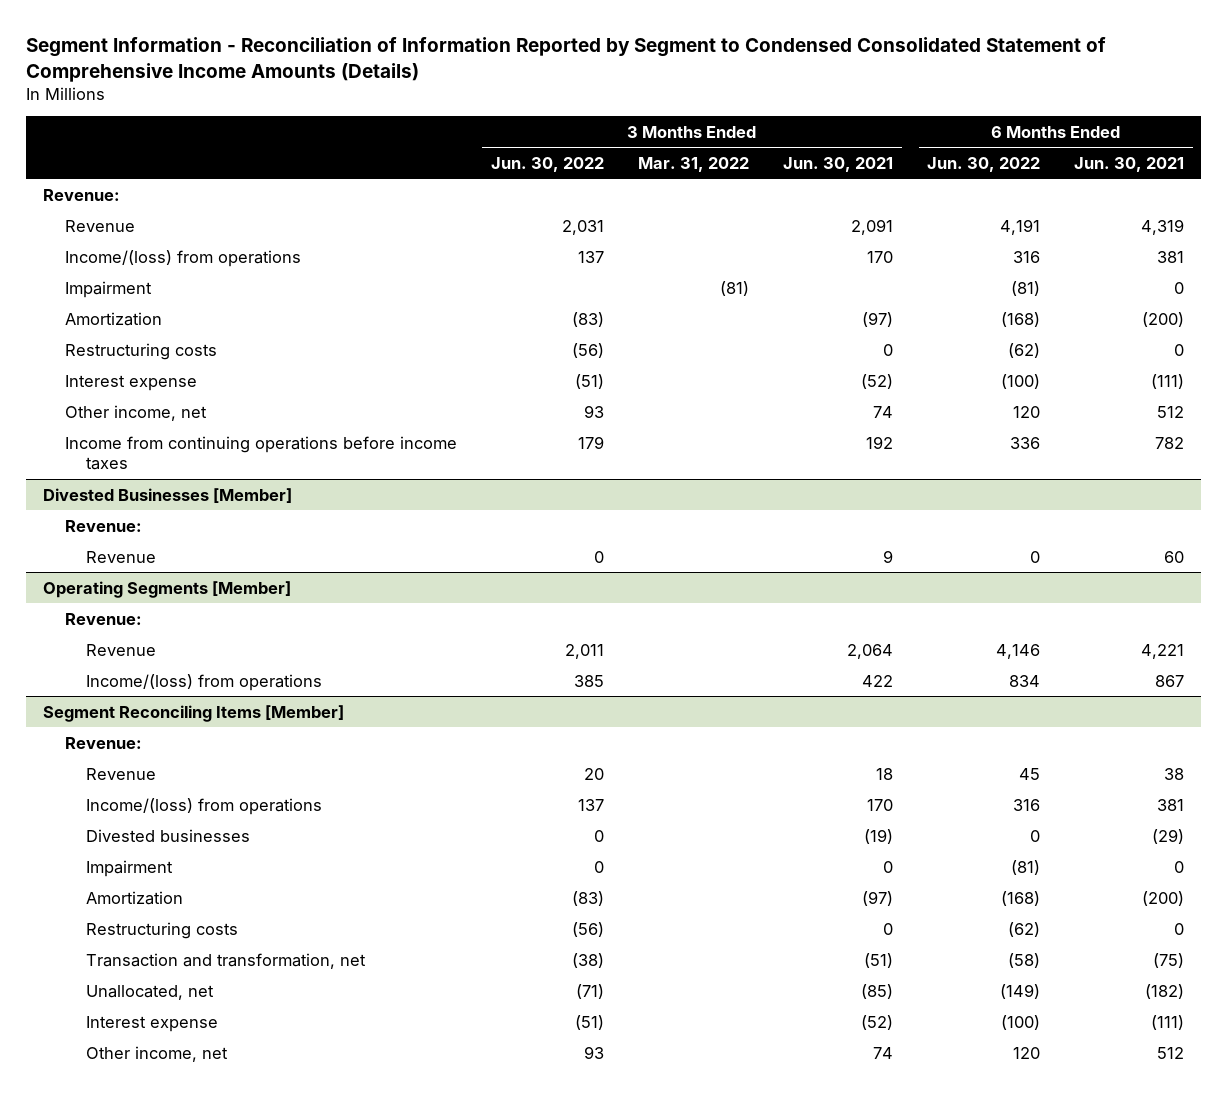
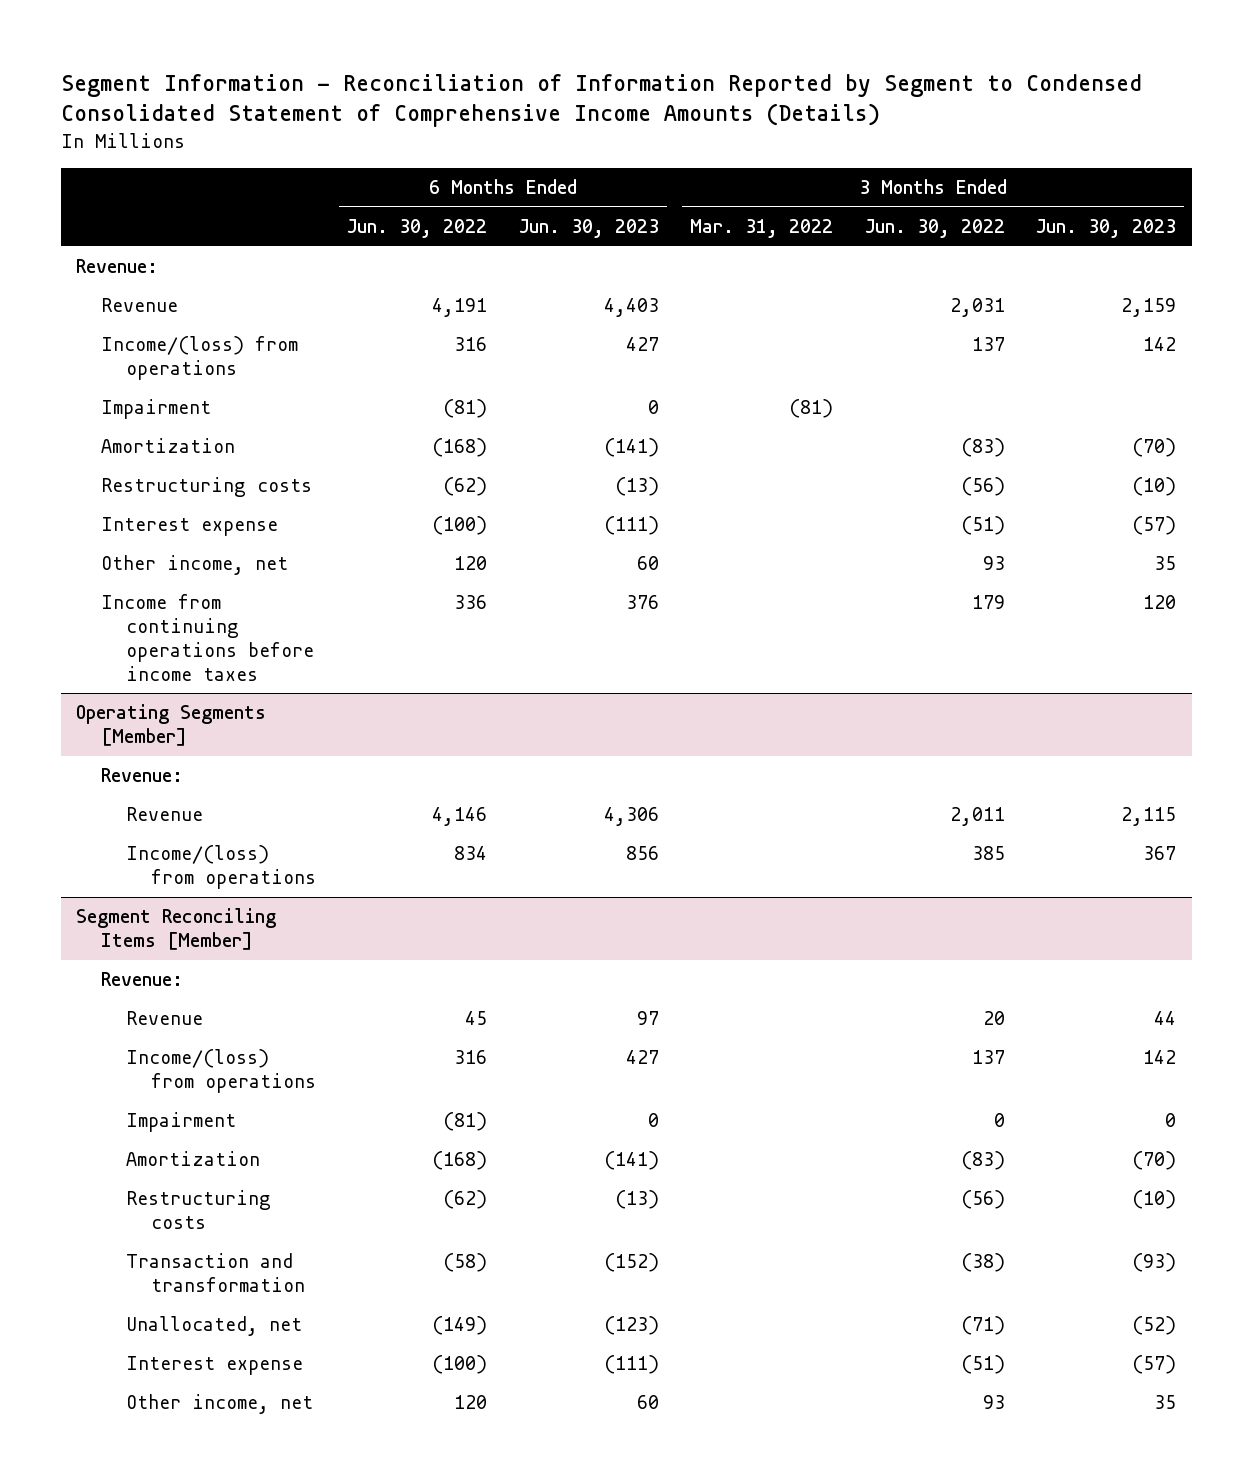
- | 3 Months Ended Jun. 30, 2022 | 3 Months Ended Mar. 31, 2022 | 3 Months Ended Jun. 30, 2021 | 6 Months Ended Jun. 30, 2022 | 6 Months Ended Jun. 30, 2021
+ | 6 Months Ended Jun. 30, 2022 | 6 Months Ended Jun. 30, 2023 | 3 Months Ended Mar. 31, 2022 | 3 Months Ended Jun. 30, 2022 | 3 Months Ended Jun. 30, 2023
- Divested Businesses [Member]
- Revenue:
- Revenue | 0 | | 9 | 0 | 60
@ Segment Reconciling Items [Member]
- Divested businesses | 0 | | (19) | 0 | (29)
- Transaction and transformation, net | (38) | | (51) | (58) | (75)
+ Transaction and transformation | (58) | (152) | | (38) | (93)

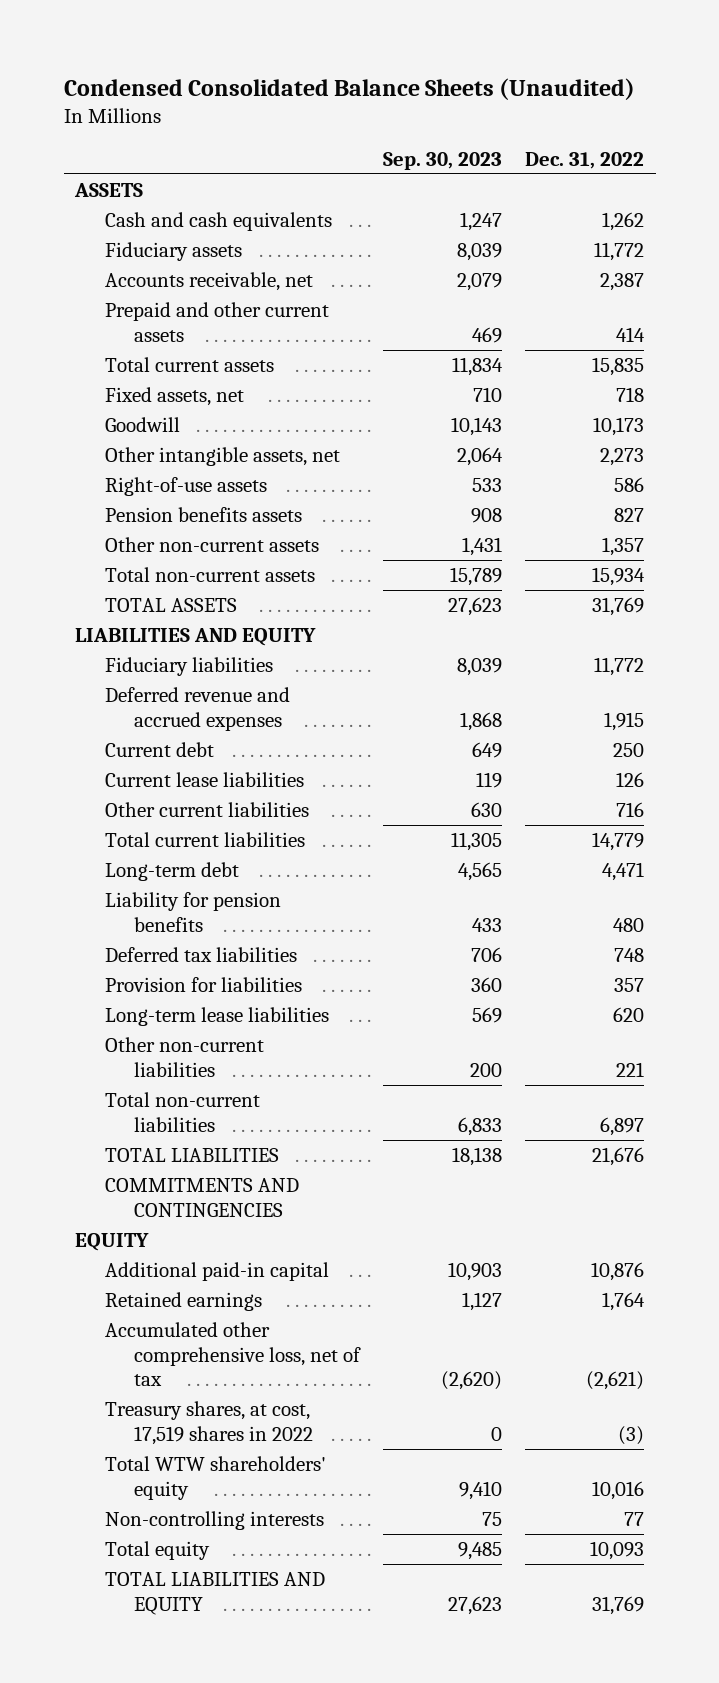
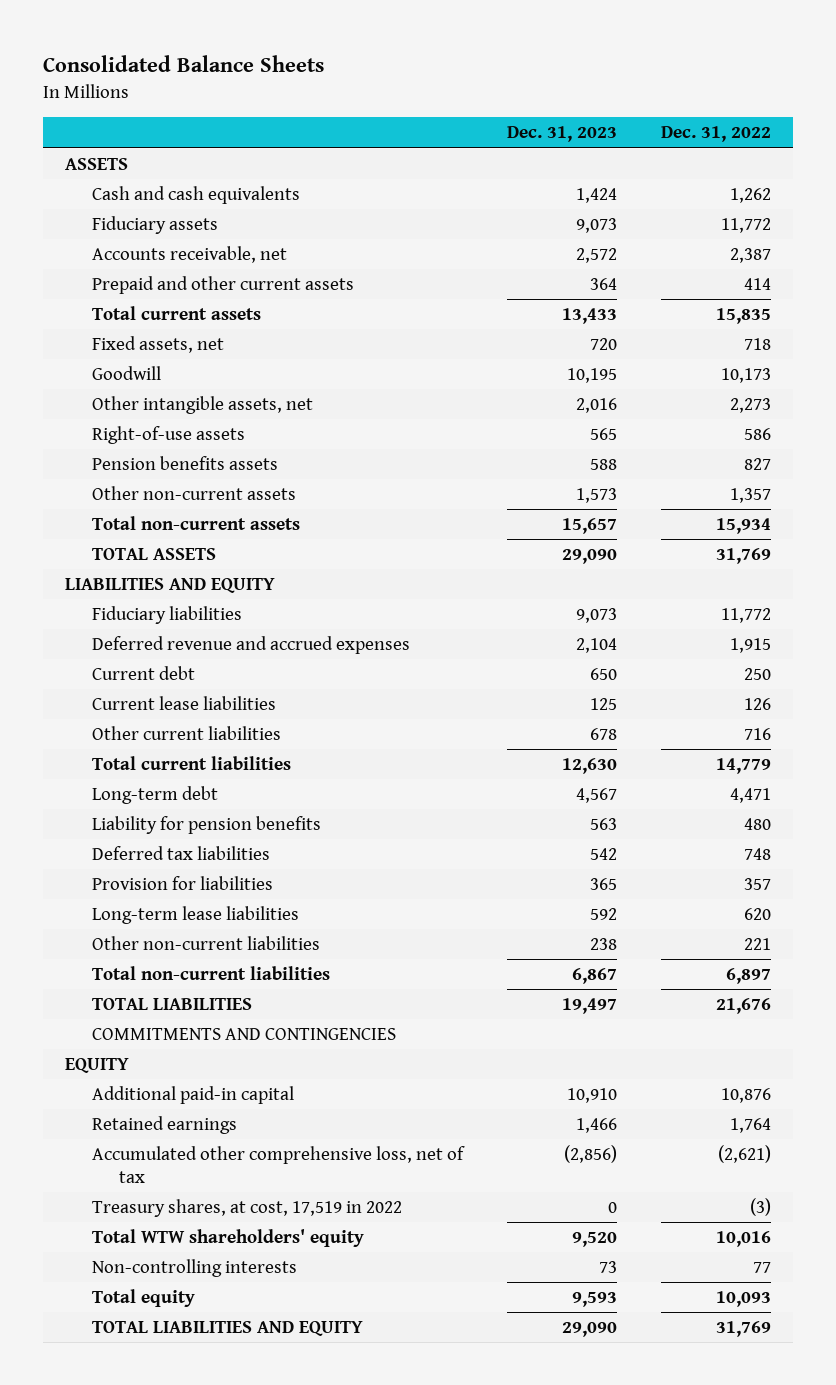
- Condensed Consolidated Balance Sheets (Unaudited)
+ Consolidated Balance Sheets
- | Sep. 30, 2023 | Dec. 31, 2022
+ | Dec. 31, 2023 | Dec. 31, 2022
- Treasury shares, at cost, 17,519 shares in 2022 | 0 | (3)
+ Treasury shares, at cost, 17,519 in 2022 | 0 | (3)

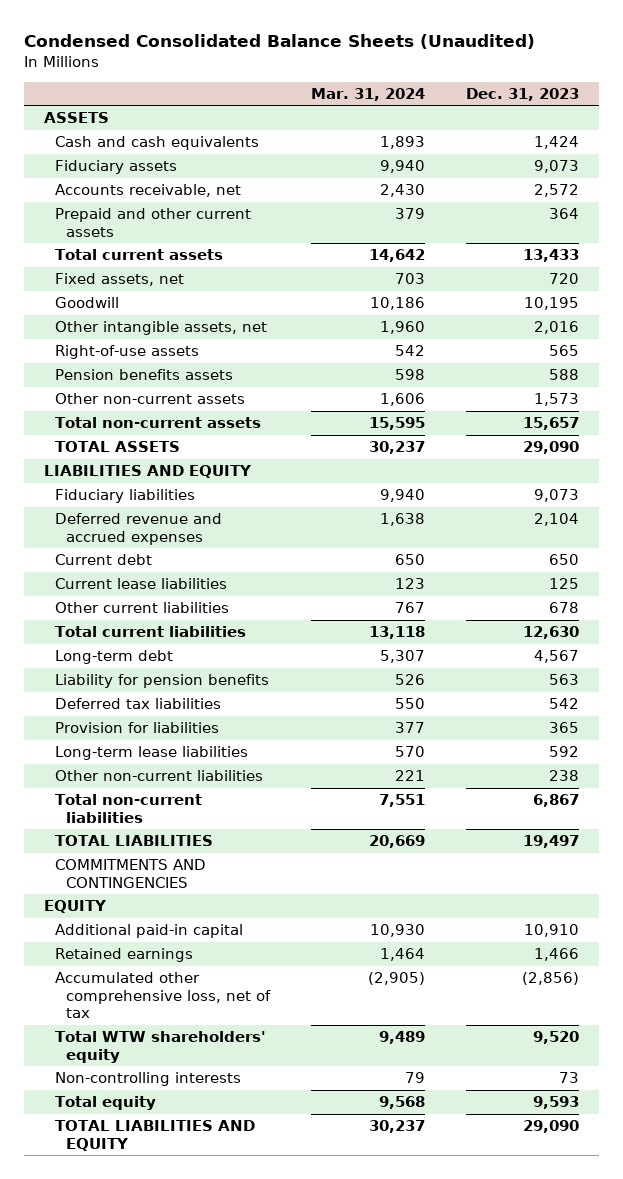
- Consolidated Balance Sheets
+ Condensed Consolidated Balance Sheets (Unaudited)
- | Dec. 31, 2023 | Dec. 31, 2022
+ | Mar. 31, 2024 | Dec. 31, 2023
- Treasury shares, at cost, 17,519 in 2022 | 0 | (3)

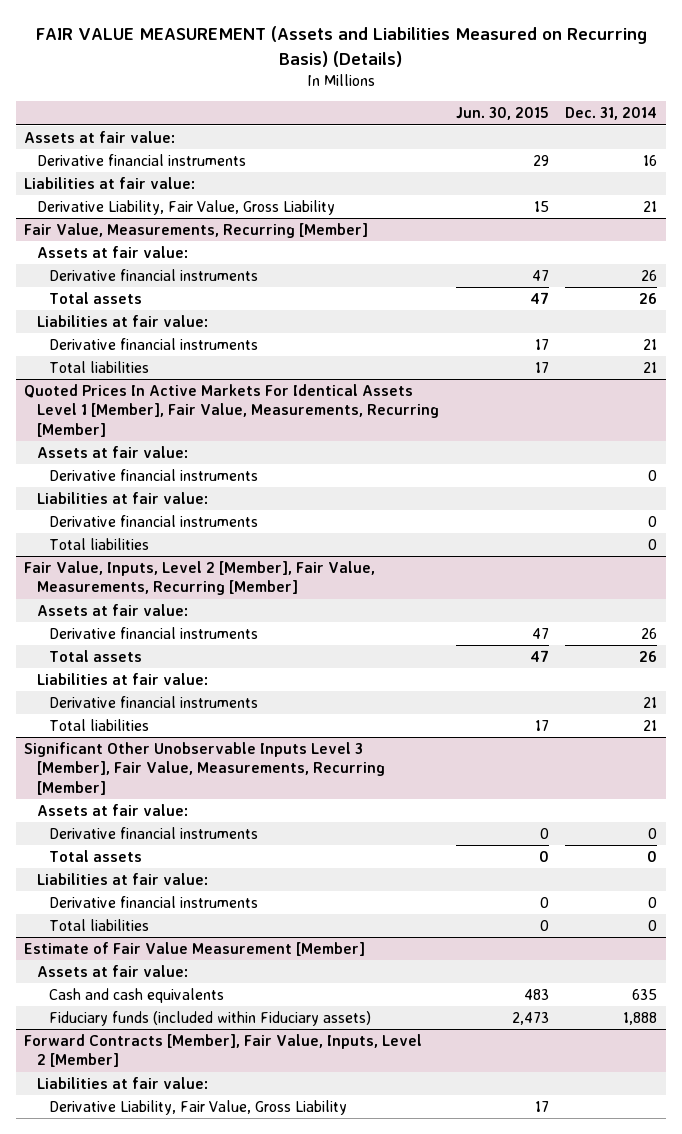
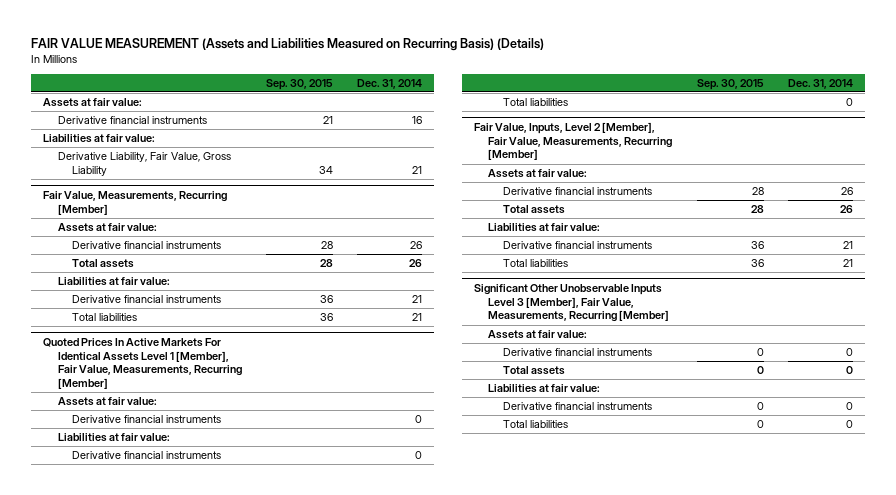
- | Jun. 30, 2015 | Dec. 31, 2014
+ | Sep. 30, 2015 | Dec. 31, 2014
- Estimate of Fair Value Measurement [Member]
- Assets at fair value:
- Cash and cash equivalents | 483 | 635
- Fiduciary funds (included within Fiduciary assets) | 2,473 | 1,888
- Forward Contracts [Member], Fair Value, Inputs, Level 2 [Member]
- Liabilities at fair value:
- Derivative Liability, Fair Value, Gross Liability | 17 |

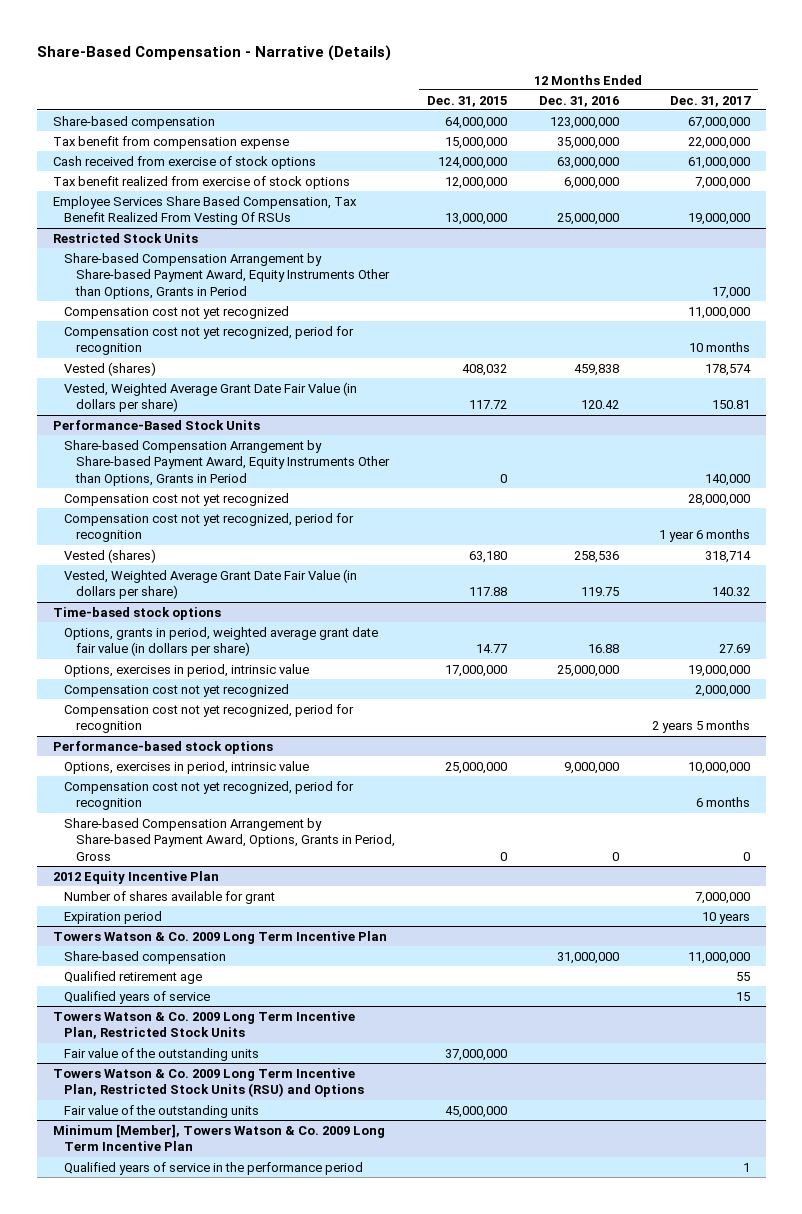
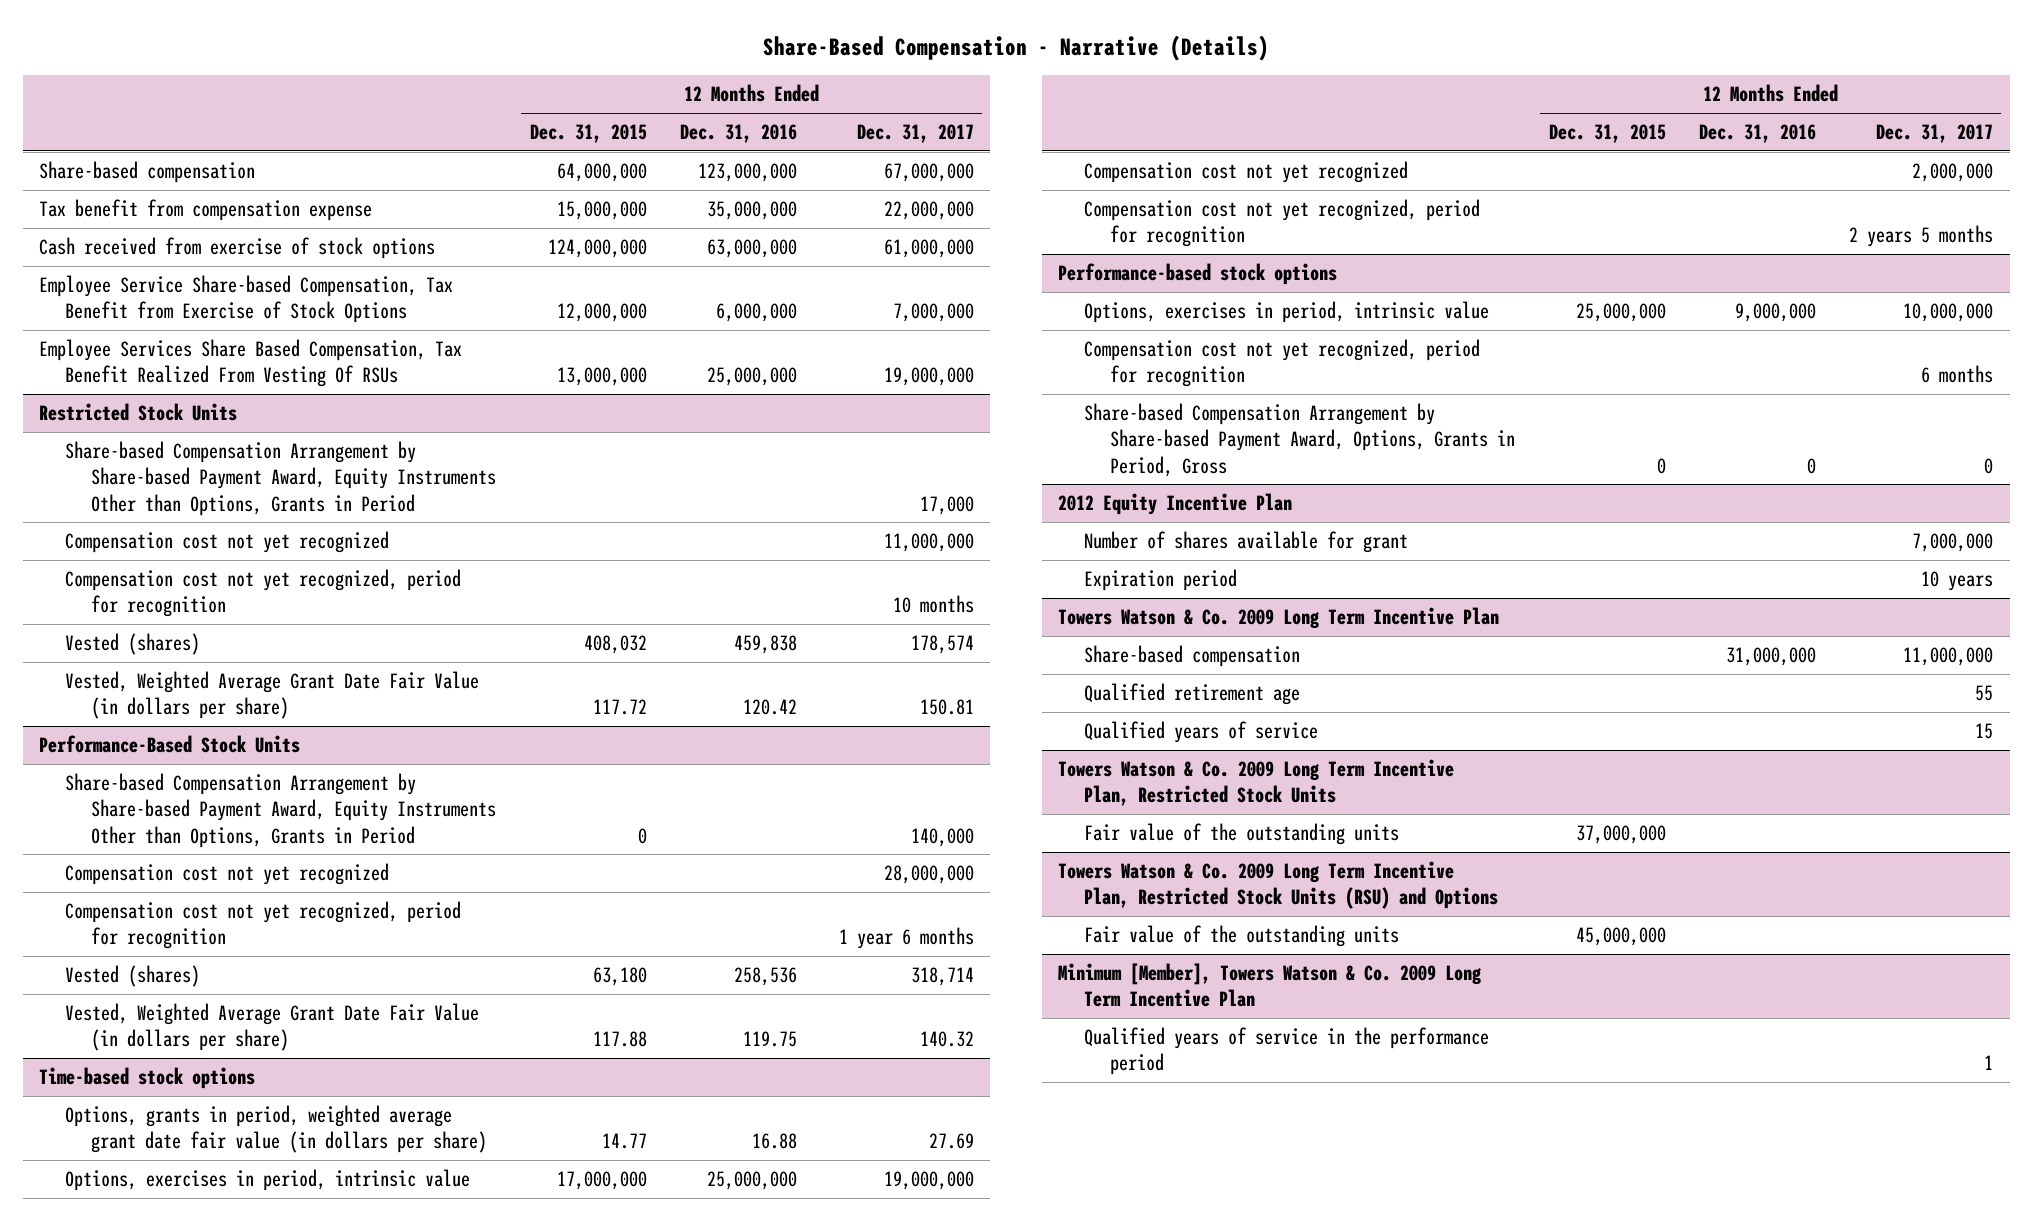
- Tax benefit realized from exercise of stock options | 12,000,000 | 6,000,000 | 7,000,000
+ Employee Service Share-based Compensation, Tax Benefit from Exercise of Stock Options | 12,000,000 | 6,000,000 | 7,000,000

